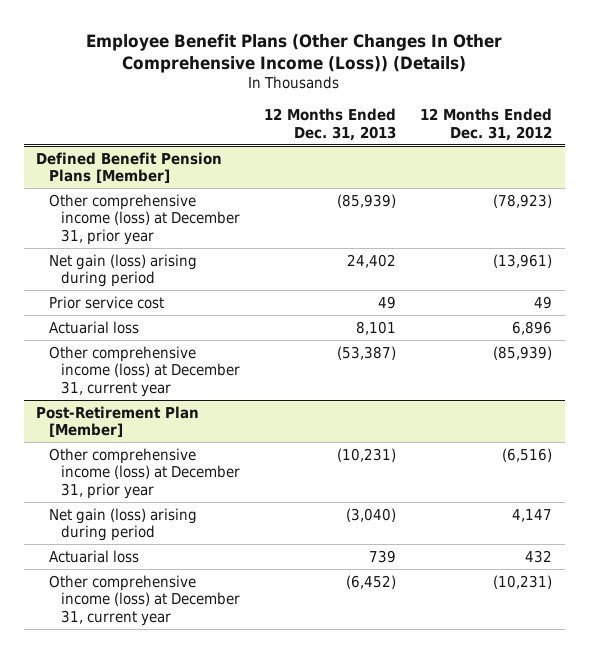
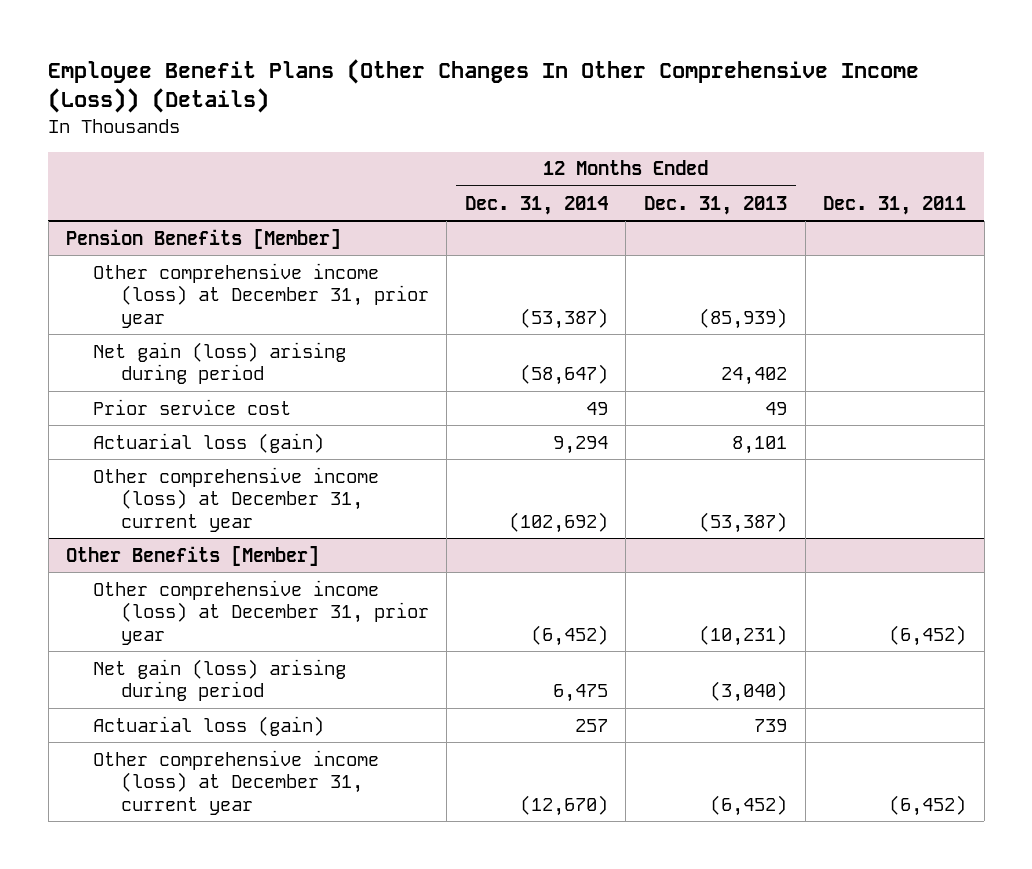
- | 12 Months Ended Dec. 31, 2013 | 12 Months Ended Dec. 31, 2012
+ | 12 Months Ended Dec. 31, 2014 | 12 Months Ended Dec. 31, 2013 | Dec. 31, 2011
- Defined Benefit Pension Plans [Member]
+ Pension Benefits [Member]
- Actuarial loss | 8,101 | 6,896
+ Actuarial loss (gain) | 9,294 | 8,101 |
- Post-Retirement Plan [Member]
+ Other Benefits [Member]
- Actuarial loss | 739 | 432
+ Actuarial loss (gain) | 257 | 739 |

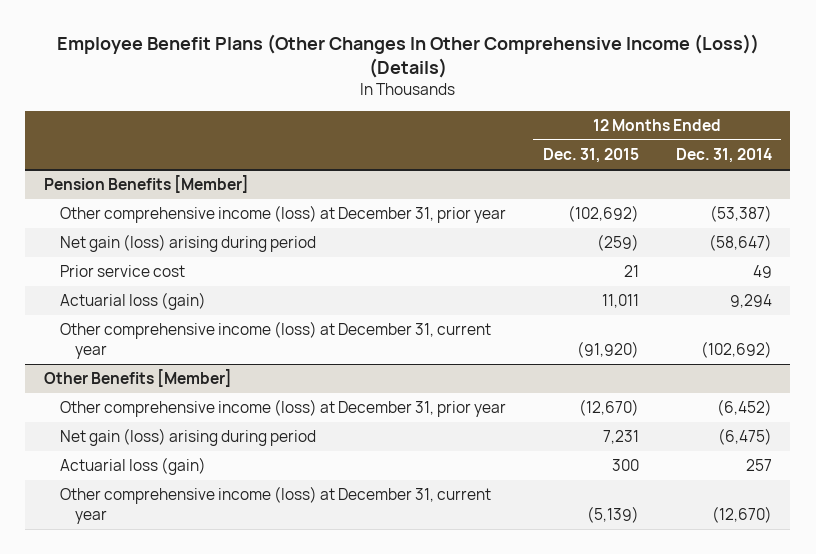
- | 12 Months Ended Dec. 31, 2014 | 12 Months Ended Dec. 31, 2013 | Dec. 31, 2011
+ | 12 Months Ended Dec. 31, 2015 | 12 Months Ended Dec. 31, 2014
@ Other Benefits [Member]
- Net gain (loss) arising during period | 6,475 | (3,040) |
+ Net gain (loss) arising during period | 7,231 | (6,475)

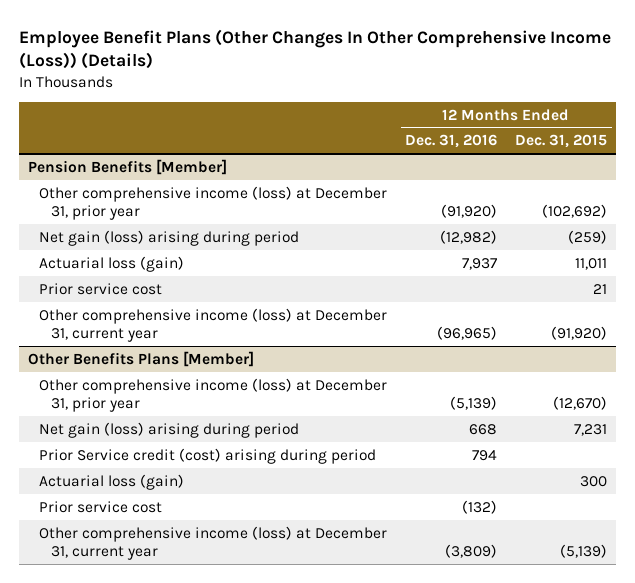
- | 12 Months Ended Dec. 31, 2015 | 12 Months Ended Dec. 31, 2014
+ | 12 Months Ended Dec. 31, 2016 | 12 Months Ended Dec. 31, 2015
@ Pension Benefits [Member]
moved down: Prior service cost | | 21
- Other Benefits [Member]
+ Other Benefits Plans [Member]
+ Prior Service credit (cost) arising during period | 794 |
+ Prior service cost | (132) |

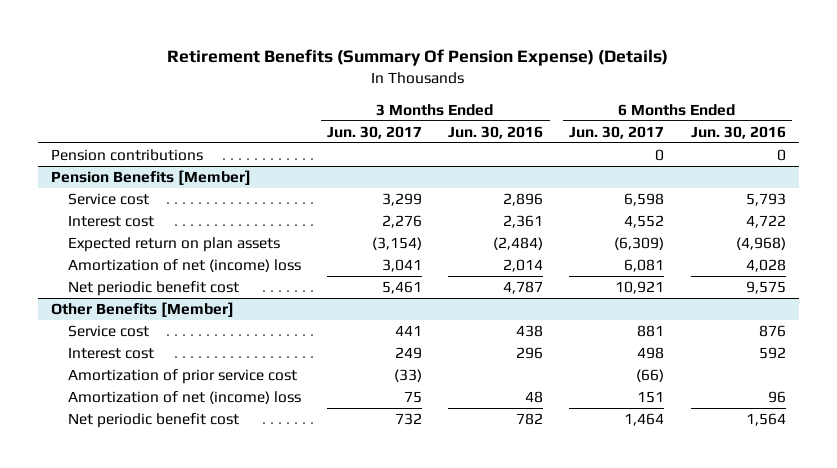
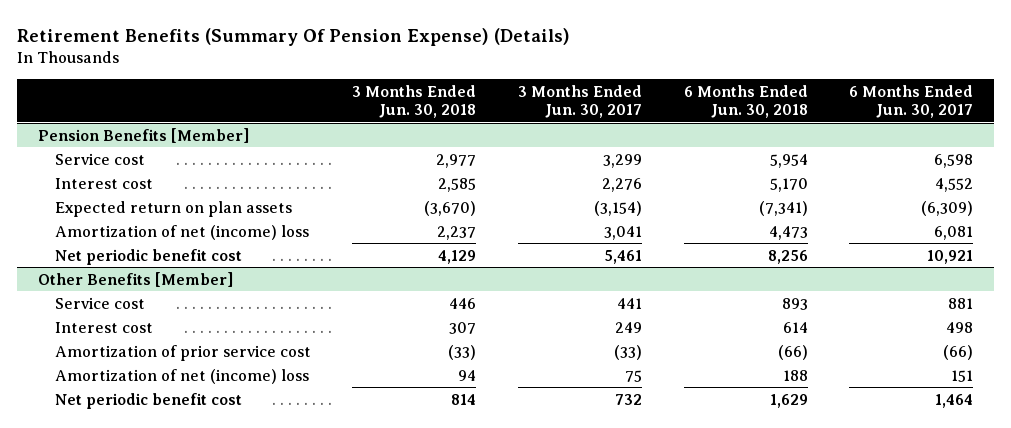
- | 3 Months Ended Jun. 30, 2017 | 3 Months Ended Jun. 30, 2016 | 6 Months Ended Jun. 30, 2017 | 6 Months Ended Jun. 30, 2016
+ | 3 Months Ended Jun. 30, 2018 | 3 Months Ended Jun. 30, 2017 | 6 Months Ended Jun. 30, 2018 | 6 Months Ended Jun. 30, 2017
- Pension contributions | | | 0 | 0

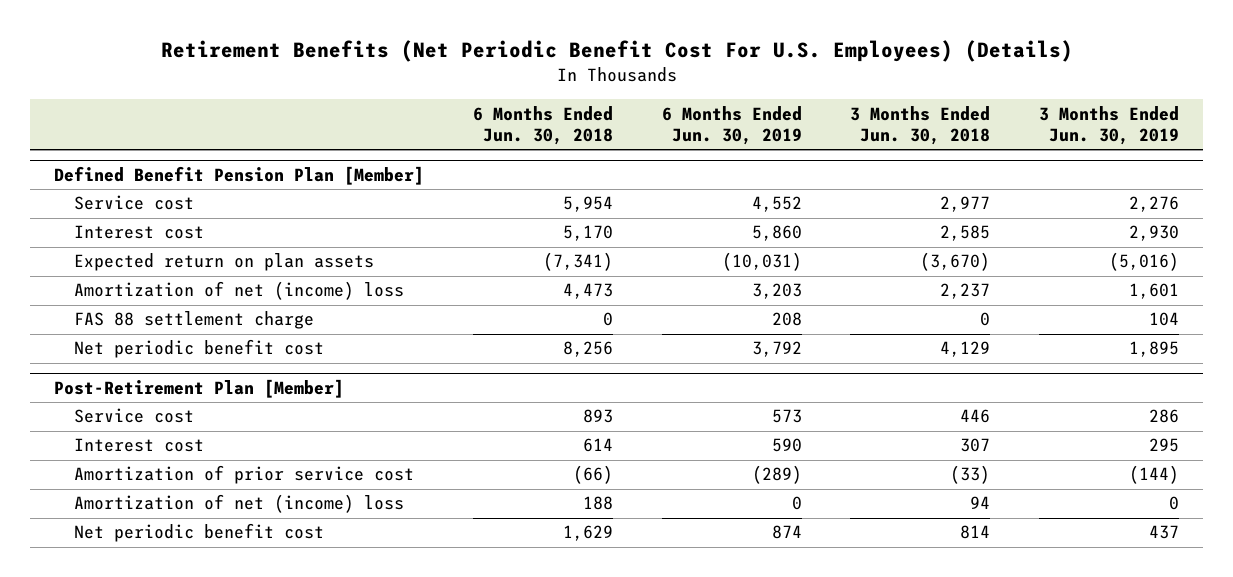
- Retirement Benefits (Summary Of Pension Expense) (Details)
+ Retirement Benefits (Net Periodic Benefit Cost For U.S. Employees) (Details)
- | 3 Months Ended Jun. 30, 2018 | 3 Months Ended Jun. 30, 2017 | 6 Months Ended Jun. 30, 2018 | 6 Months Ended Jun. 30, 2017
+ | 6 Months Ended Jun. 30, 2018 | 6 Months Ended Jun. 30, 2019 | 3 Months Ended Jun. 30, 2018 | 3 Months Ended Jun. 30, 2019
- Pension Benefits [Member]
+ Defined Benefit Pension Plan [Member]
+ FAS 88 settlement charge | 0 | 208 | 0 | 104
- Other Benefits [Member]
+ Post-Retirement Plan [Member]

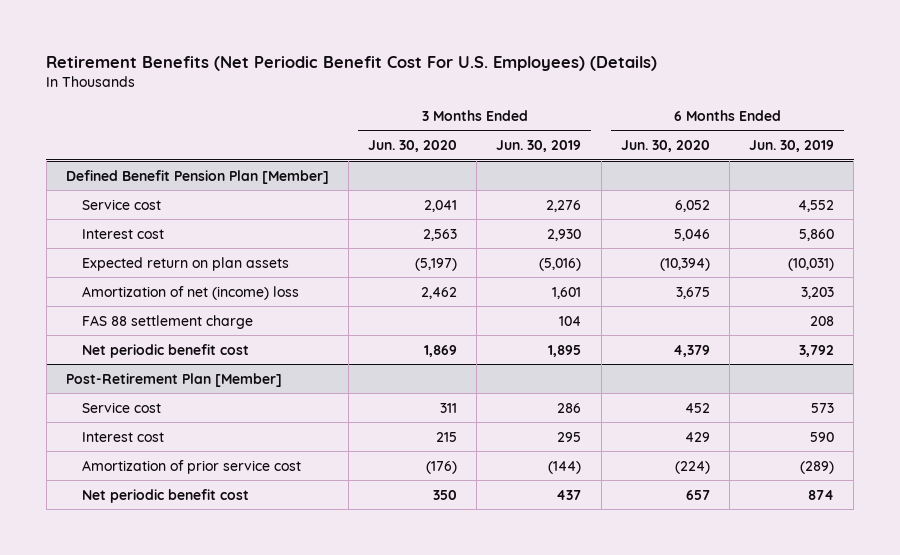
- | 6 Months Ended Jun. 30, 2018 | 6 Months Ended Jun. 30, 2019 | 3 Months Ended Jun. 30, 2018 | 3 Months Ended Jun. 30, 2019
+ | 3 Months Ended Jun. 30, 2020 | 3 Months Ended Jun. 30, 2019 | 6 Months Ended Jun. 30, 2020 | 6 Months Ended Jun. 30, 2019
@ Post-Retirement Plan [Member]
- Amortization of net (income) loss | 188 | 0 | 94 | 0

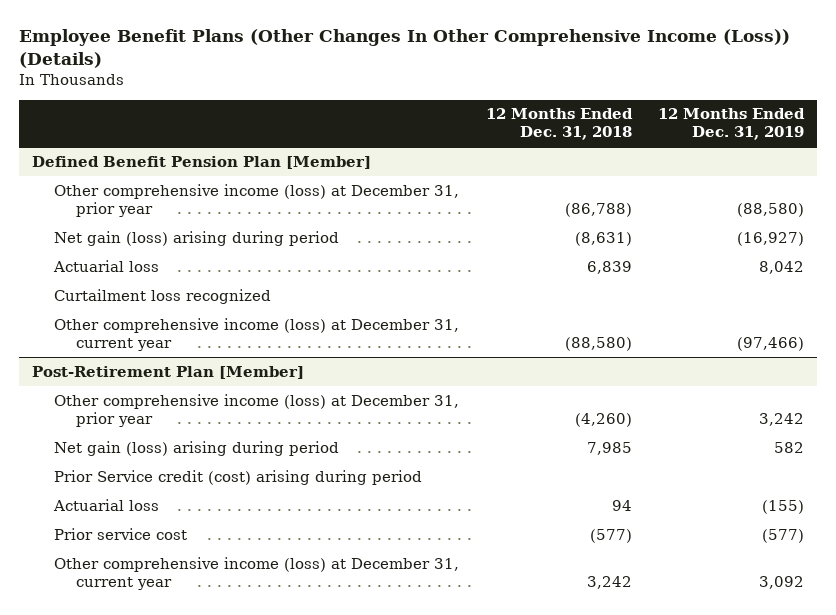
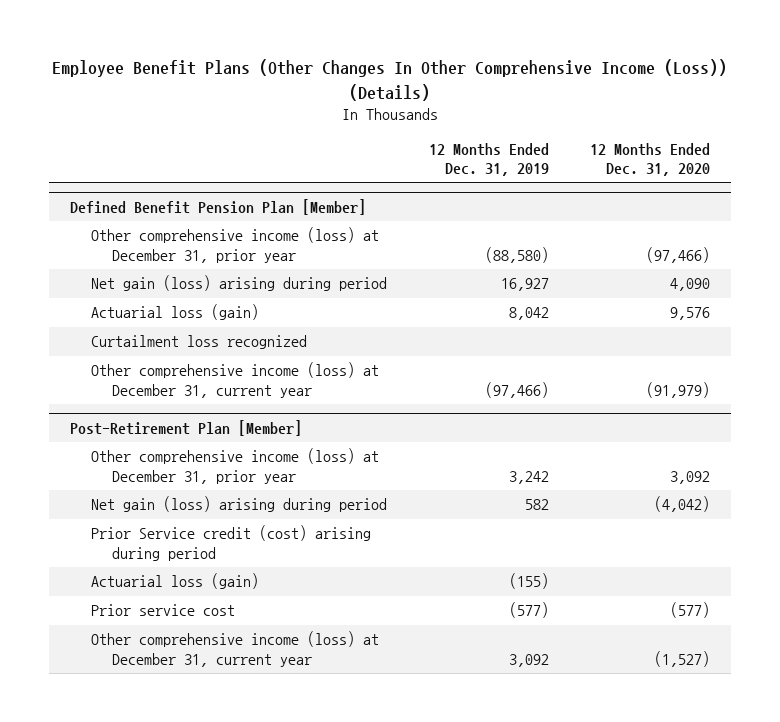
- | 12 Months Ended Dec. 31, 2018 | 12 Months Ended Dec. 31, 2019
+ | 12 Months Ended Dec. 31, 2019 | 12 Months Ended Dec. 31, 2020
@ Defined Benefit Pension Plan [Member]
- Net gain (loss) arising during period | (8,631) | (16,927)
- Actuarial loss | 6,839 | 8,042
+ Net gain (loss) arising during period | 16,927 | 4,090
+ Actuarial loss (gain) | 8,042 | 9,576
@ Post-Retirement Plan [Member]
- Actuarial loss | 94 | (155)
+ Actuarial loss (gain) | (155) |

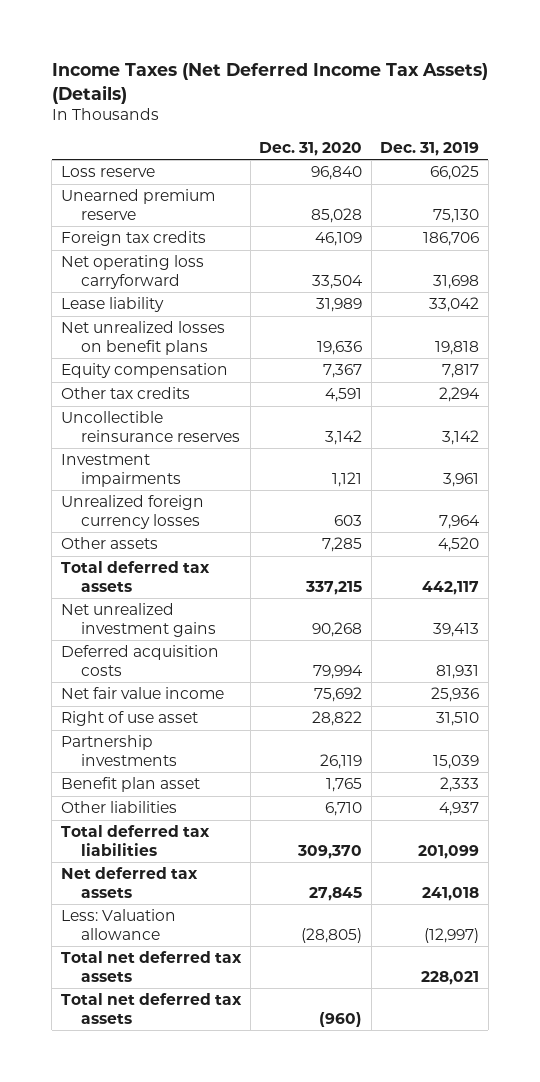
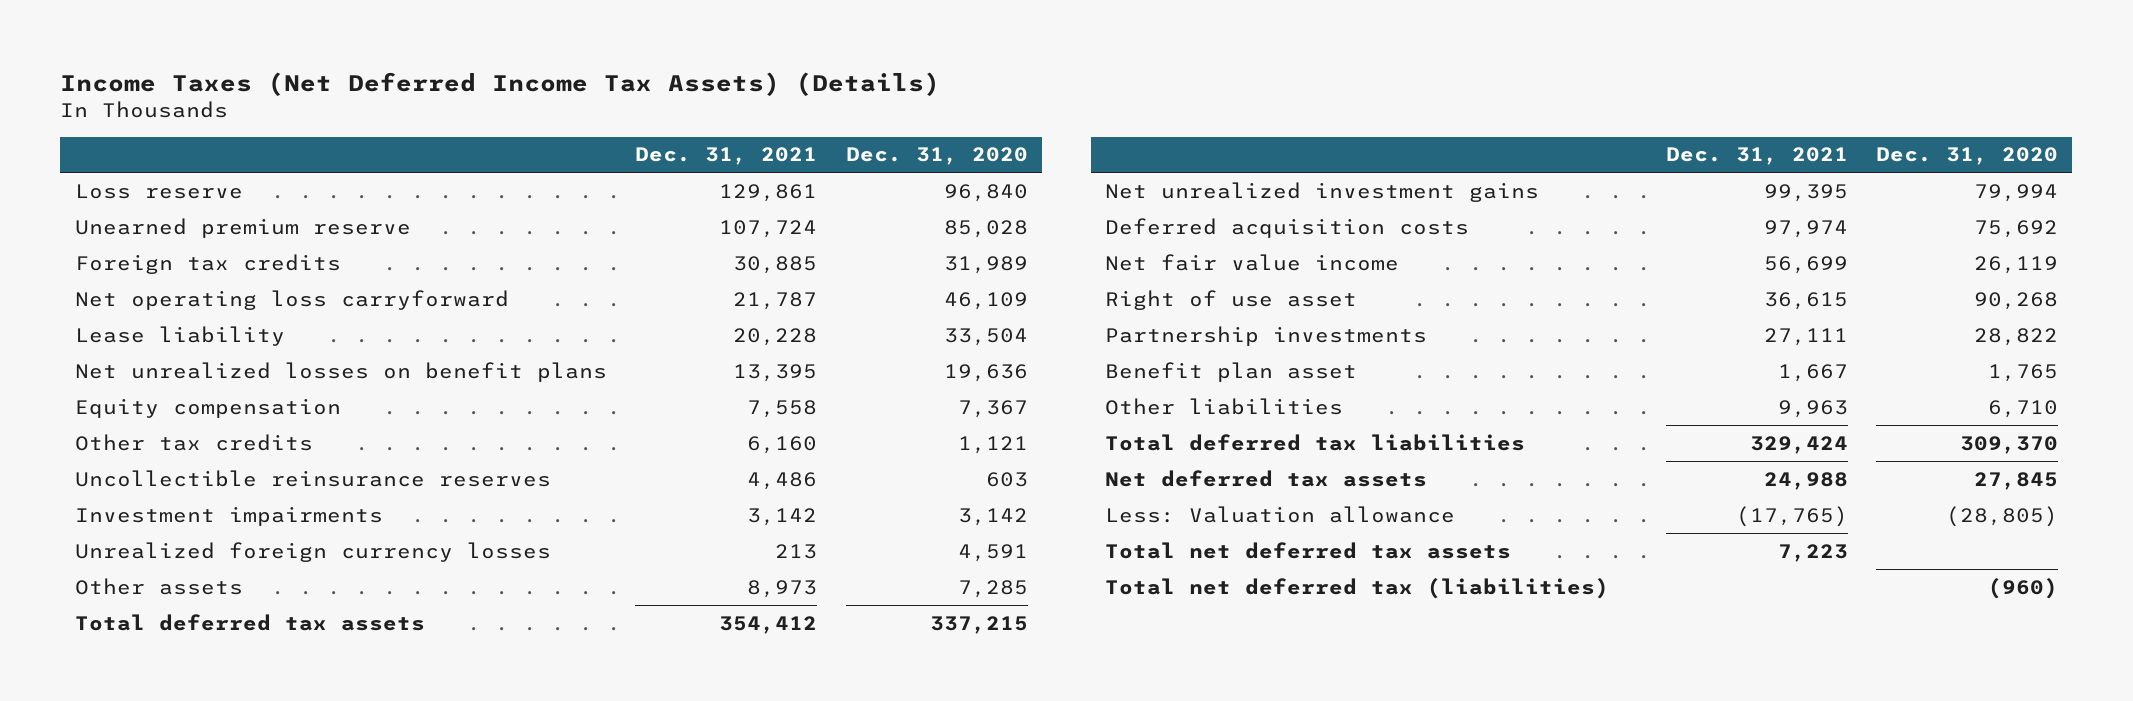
- | Dec. 31, 2020 | Dec. 31, 2019
+ | Dec. 31, 2021 | Dec. 31, 2020
- Foreign tax credits | 46,109 | 186,706
- Net operating loss carryforward | 33,504 | 31,698
- Lease liability | 31,989 | 33,042
+ Foreign tax credits | 30,885 | 31,989
+ Net operating loss carryforward | 21,787 | 46,109
+ Lease liability | 20,228 | 33,504
- Other tax credits | 4,591 | 2,294
- Uncollectible reinsurance reserves | 3,142 | 3,142
- Investment impairments | 1,121 | 3,961
- Unrealized foreign currency losses | 603 | 7,964
+ Other tax credits | 6,160 | 1,121
+ Uncollectible reinsurance reserves | 4,486 | 603
+ Investment impairments | 3,142 | 3,142
+ Unrealized foreign currency losses | 213 | 4,591
- Net unrealized investment gains | 90,268 | 39,413
- Deferred acquisition costs | 79,994 | 81,931
- Net fair value income | 75,692 | 25,936
- Right of use asset | 28,822 | 31,510
- Partnership investments | 26,119 | 15,039
+ Net unrealized investment gains | 99,395 | 79,994
+ Deferred acquisition costs | 97,974 | 75,692
+ Net fair value income | 56,699 | 26,119
+ Right of use asset | 36,615 | 90,268
+ Partnership investments | 27,111 | 28,822
- Total net deferred tax assets | (960) |
+ Total net deferred tax (liabilities) | | (960)

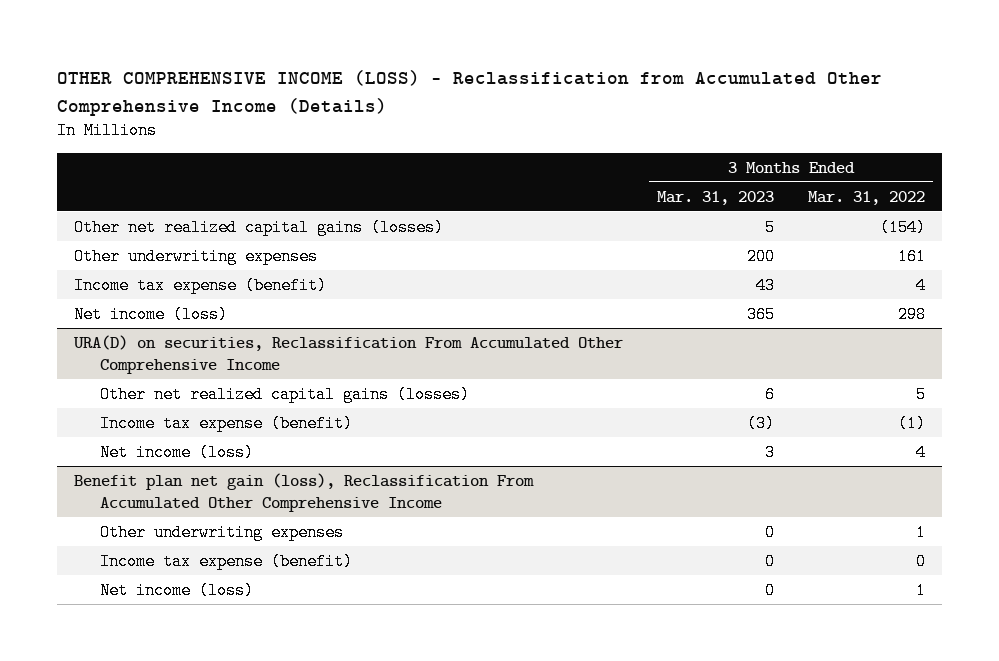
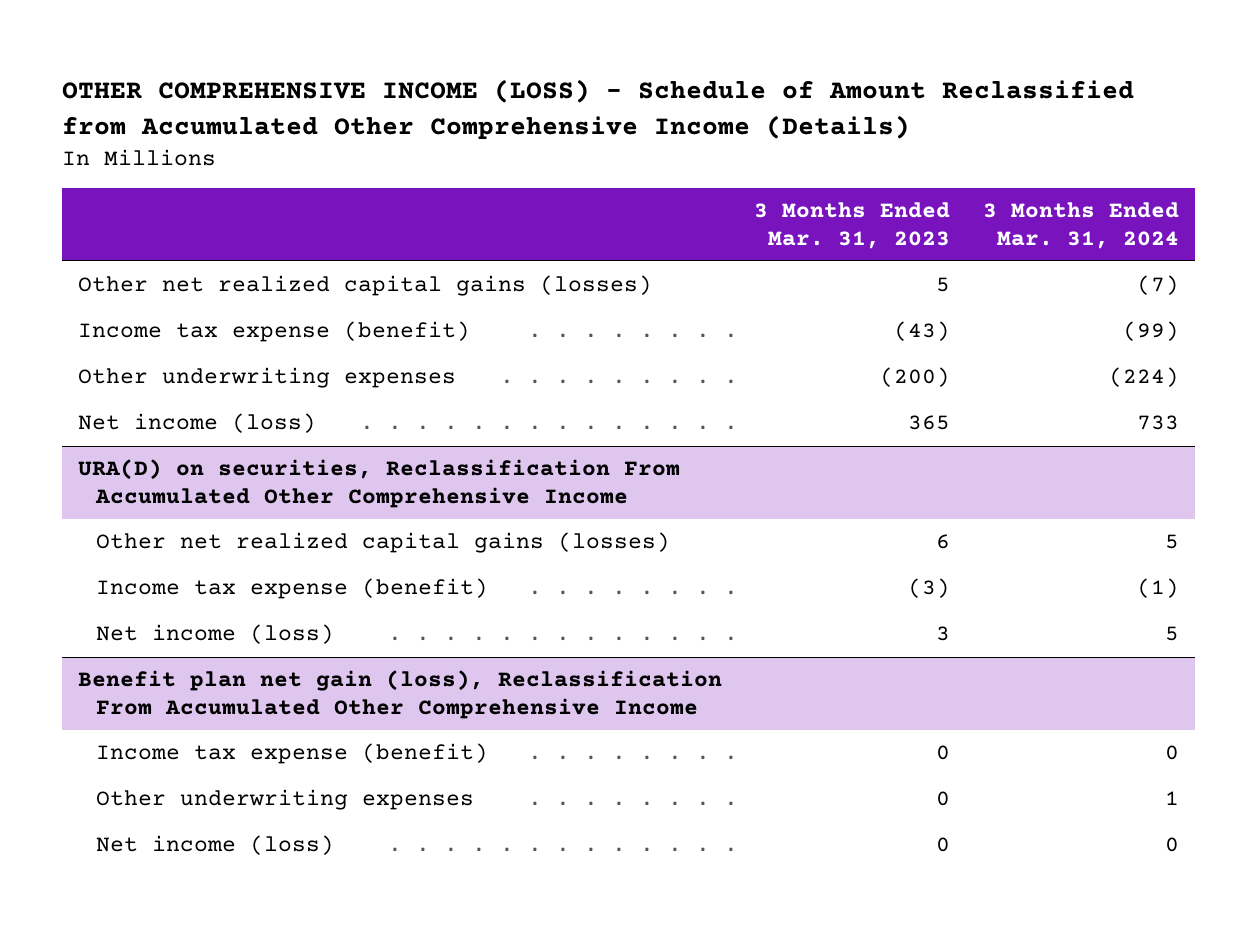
- OTHER COMPREHENSIVE INCOME (LOSS) - Reclassification from Accumulated Other Comprehensive Income (Details)
+ OTHER COMPREHENSIVE INCOME (LOSS) - Schedule of Amount Reclassified from Accumulated Other Comprehensive Income (Details)
- | 3 Months Ended Mar. 31, 2023 | 3 Months Ended Mar. 31, 2022
+ | 3 Months Ended Mar. 31, 2023 | 3 Months Ended Mar. 31, 2024
- Other underwriting expenses | 200 | 161
- Income tax expense (benefit) | 43 | 4
+ Income tax expense (benefit) | (43) | (99)
+ Other underwriting expenses | (200) | (224)
@ Benefit plan net gain (loss), Reclassification From Accumulated Other Comprehensive Income
moved down: Other underwriting expenses | 0 | 1

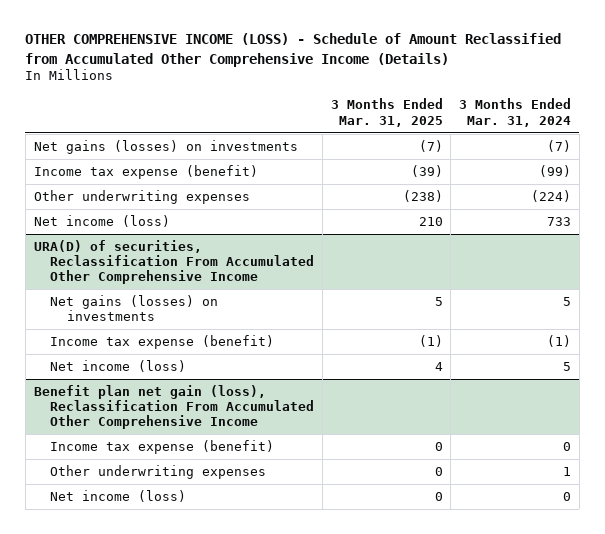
- | 3 Months Ended Mar. 31, 2023 | 3 Months Ended Mar. 31, 2024
+ | 3 Months Ended Mar. 31, 2025 | 3 Months Ended Mar. 31, 2024
- Other net realized capital gains (losses) | 5 | (7)
+ Net gains (losses) on investments | (7) | (7)
- URA(D) on securities, Reclassification From Accumulated Other Comprehensive Income
- Other net realized capital gains (losses) | 6 | 5
+ URA(D) of securities, Reclassification From Accumulated Other Comprehensive Income
+ Net gains (losses) on investments | 5 | 5

